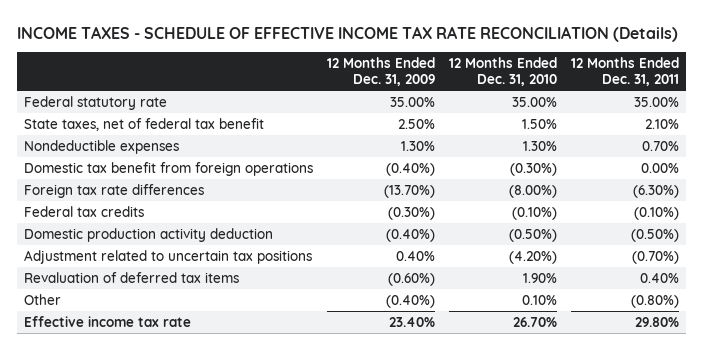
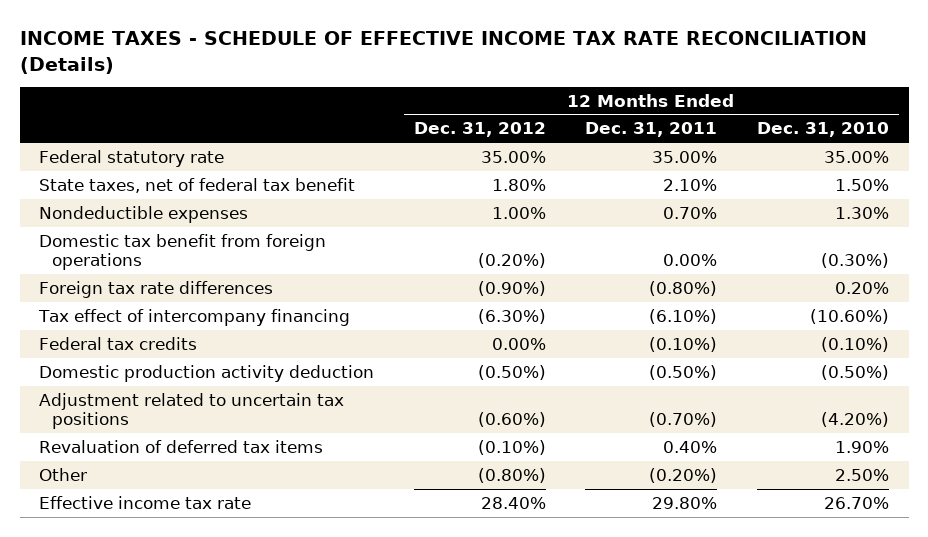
- | 12 Months Ended Dec. 31, 2009 | 12 Months Ended Dec. 31, 2010 | 12 Months Ended Dec. 31, 2011
+ | 12 Months Ended Dec. 31, 2012 | 12 Months Ended Dec. 31, 2011 | 12 Months Ended Dec. 31, 2010
- Foreign tax rate differences | (13.70%) | (8.00%) | (6.30%)
+ Foreign tax rate differences | (0.90%) | (0.80%) | 0.20%
+ Tax effect of intercompany financing | (6.30%) | (6.10%) | (10.60%)
- Other | (0.40%) | 0.10% | (0.80%)
+ Other | (0.80%) | (0.20%) | 2.50%

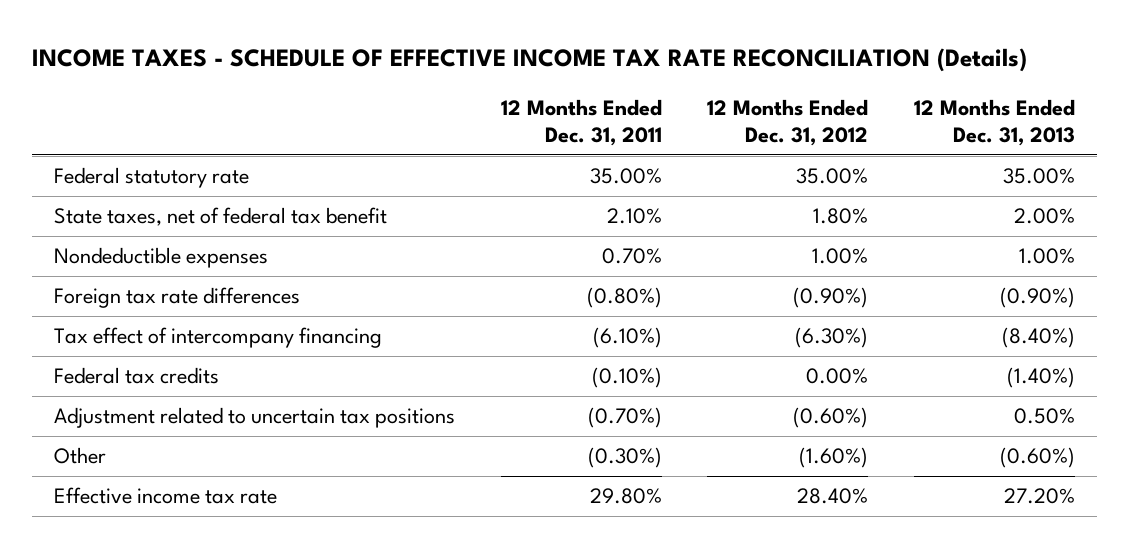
- | 12 Months Ended Dec. 31, 2012 | 12 Months Ended Dec. 31, 2011 | 12 Months Ended Dec. 31, 2010
+ | 12 Months Ended Dec. 31, 2011 | 12 Months Ended Dec. 31, 2012 | 12 Months Ended Dec. 31, 2013
- Domestic tax benefit from foreign operations | (0.20%) | 0.00% | (0.30%)
- Domestic production activity deduction | (0.50%) | (0.50%) | (0.50%)
- Revaluation of deferred tax items | (0.10%) | 0.40% | 1.90%
- Other | (0.80%) | (0.20%) | 2.50%
+ Other | (0.30%) | (1.60%) | (0.60%)

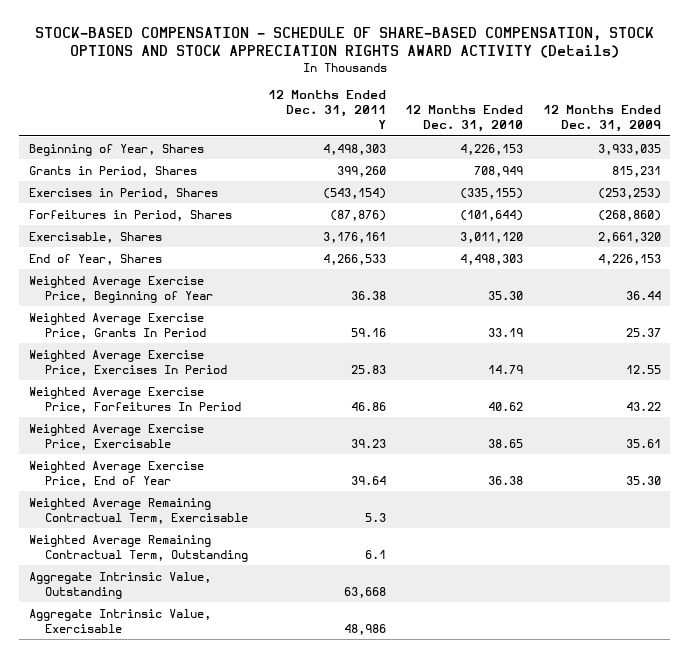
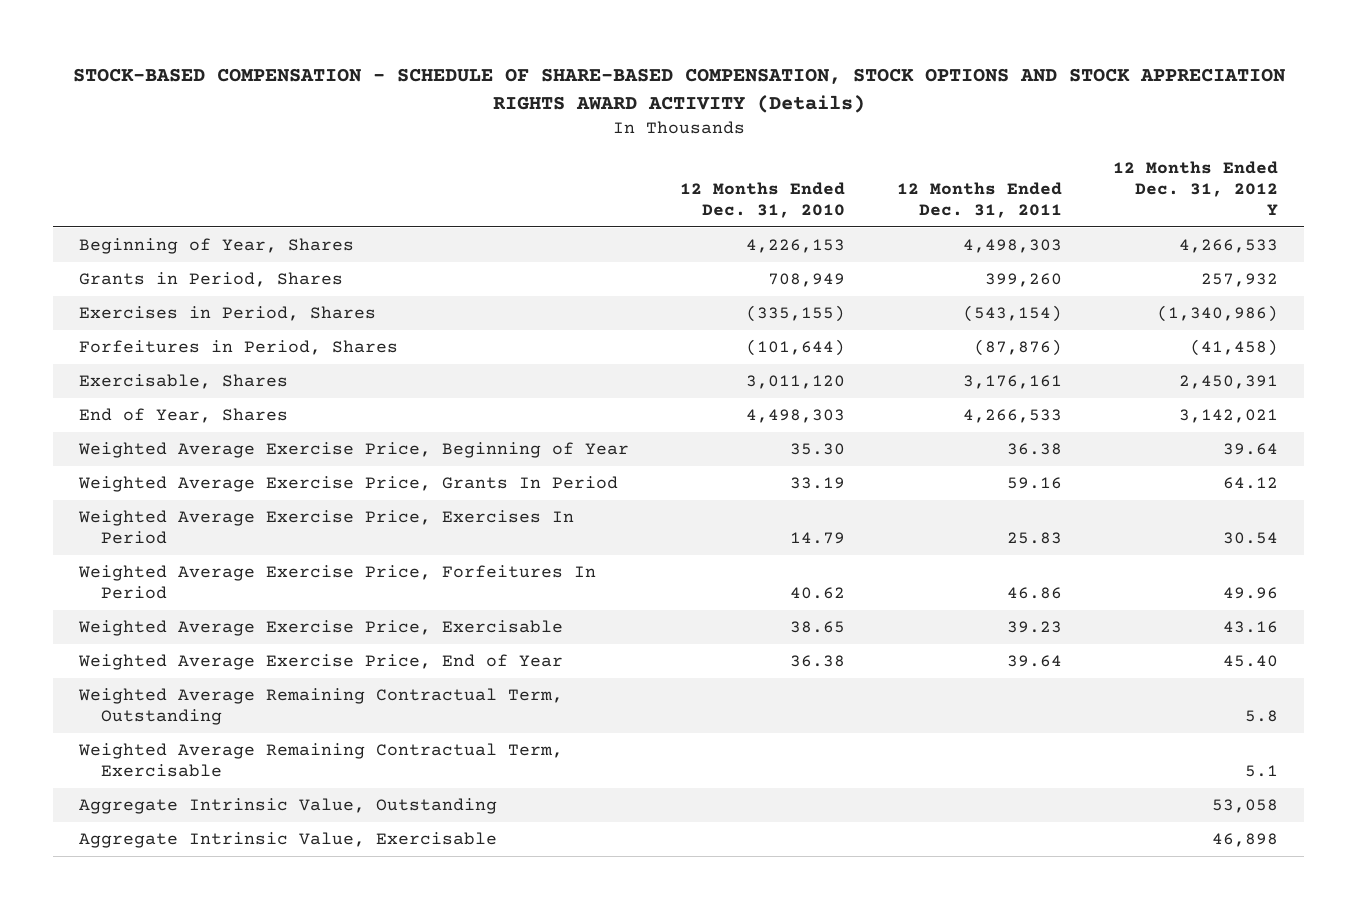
- | 12 Months Ended Dec. 31, 2011 Y | 12 Months Ended Dec. 31, 2010 | 12 Months Ended Dec. 31, 2009
+ | 12 Months Ended Dec. 31, 2010 | 12 Months Ended Dec. 31, 2011 | 12 Months Ended Dec. 31, 2012 Y
moved down: Weighted Average Remaining Contractual Term, Exercisable | | | 5.1

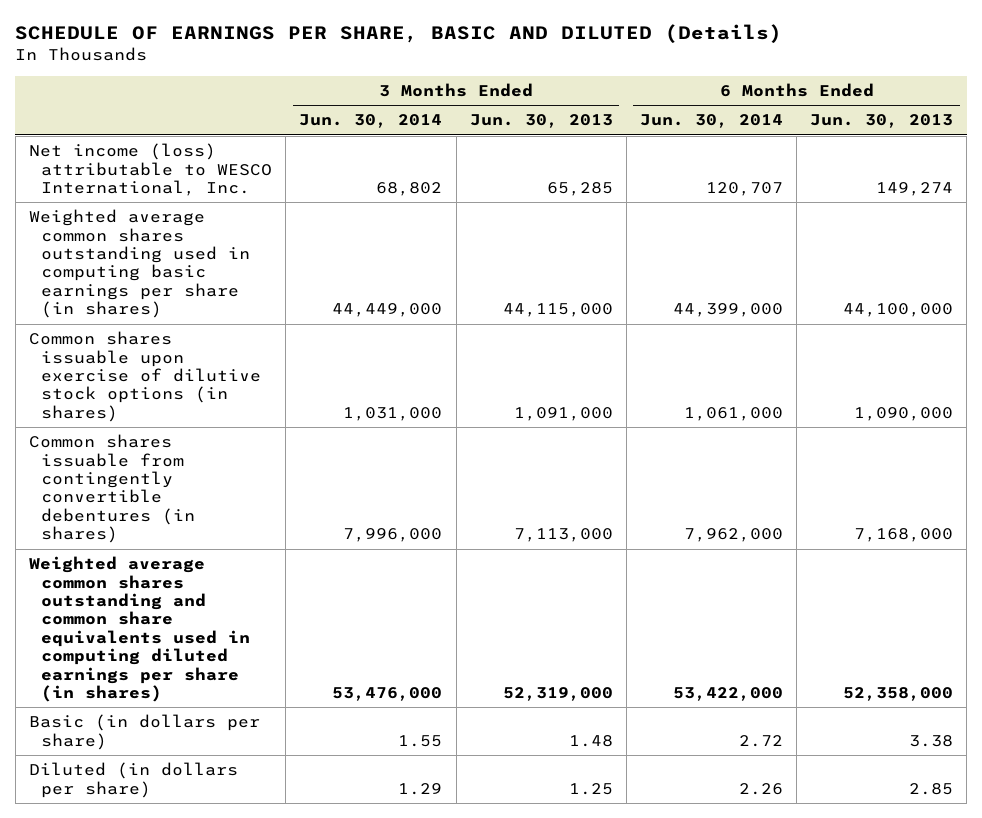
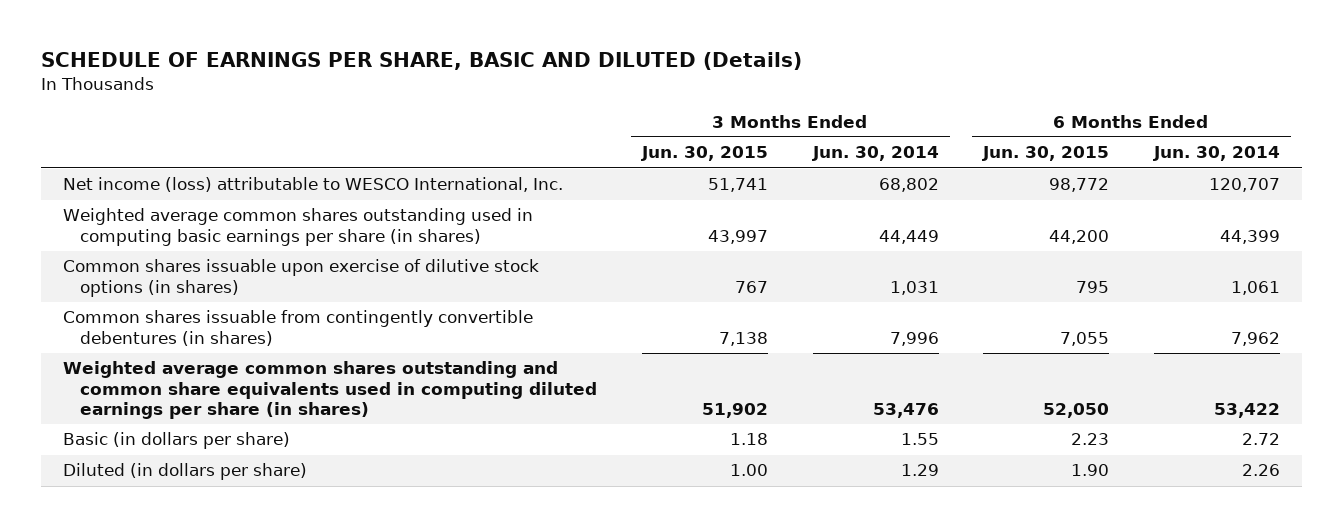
- | 3 Months Ended Jun. 30, 2014 | 3 Months Ended Jun. 30, 2013 | 6 Months Ended Jun. 30, 2014 | 6 Months Ended Jun. 30, 2013
+ | 3 Months Ended Jun. 30, 2015 | 3 Months Ended Jun. 30, 2014 | 6 Months Ended Jun. 30, 2015 | 6 Months Ended Jun. 30, 2014
- Weighted average common shares outstanding used in computing basic earnings per share (in shares) | 44,449,000 | 44,115,000 | 44,399,000 | 44,100,000
- Common shares issuable upon exercise of dilutive stock options (in shares) | 1,031,000 | 1,091,000 | 1,061,000 | 1,090,000
- Common shares issuable from contingently convertible debentures (in shares) | 7,996,000 | 7,113,000 | 7,962,000 | 7,168,000
- Weighted average common shares outstanding and common share equivalents used in computing diluted earnings per share (in shares) | 53,476,000 | 52,319,000 | 53,422,000 | 52,358,000
+ Weighted average common shares outstanding used in computing basic earnings per share (in shares) | 43,997 | 44,449 | 44,200 | 44,399
+ Common shares issuable upon exercise of dilutive stock options (in shares) | 767 | 1,031 | 795 | 1,061
+ Common shares issuable from contingently convertible debentures (in shares) | 7,138 | 7,996 | 7,055 | 7,962
+ Weighted average common shares outstanding and common share equivalents used in computing diluted earnings per share (in shares) | 51,902 | 53,476 | 52,050 | 53,422

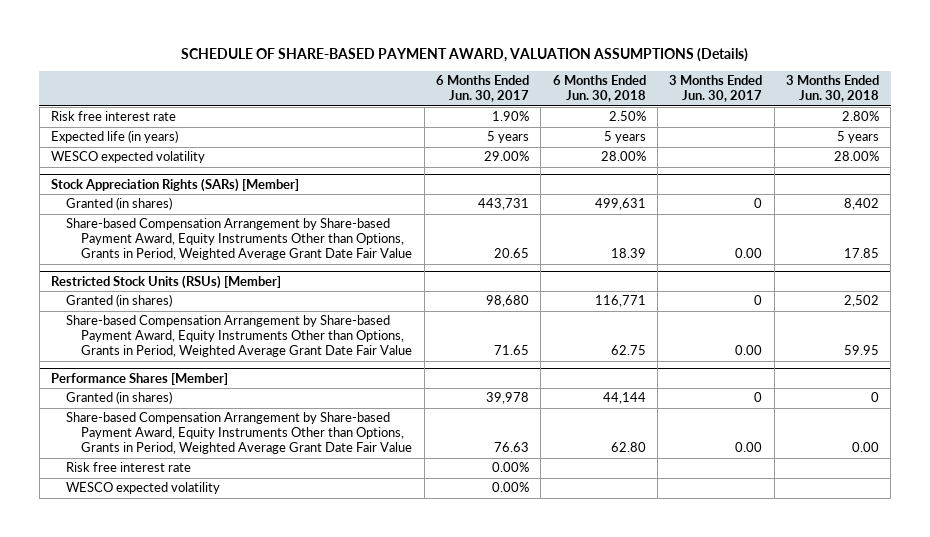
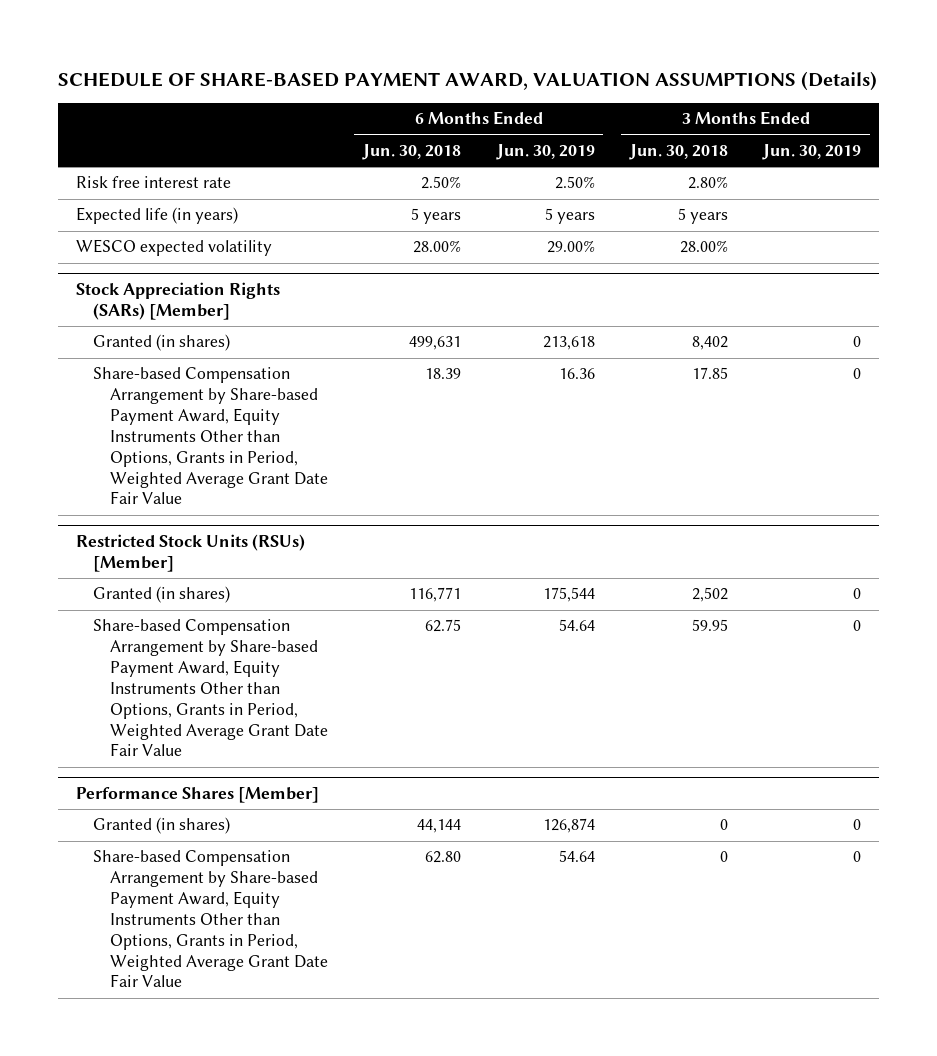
- | 6 Months Ended Jun. 30, 2017 | 6 Months Ended Jun. 30, 2018 | 3 Months Ended Jun. 30, 2017 | 3 Months Ended Jun. 30, 2018
+ | 6 Months Ended Jun. 30, 2018 | 6 Months Ended Jun. 30, 2019 | 3 Months Ended Jun. 30, 2018 | 3 Months Ended Jun. 30, 2019
@ Performance Shares [Member]
- Share-based Compensation Arrangement by Share-based Payment Award, Equity Instruments Other than Options, Grants in Period, Weighted Average Grant Date Fair Value | 76.63 | 62.80 | 0.00 | 0.00
- Risk free interest rate | 0.00% | | |
- WESCO expected volatility | 0.00% | | |
+ Share-based Compensation Arrangement by Share-based Payment Award, Equity Instruments Other than Options, Grants in Period, Weighted Average Grant Date Fair Value | 62.80 | 54.64 | 0 | 0

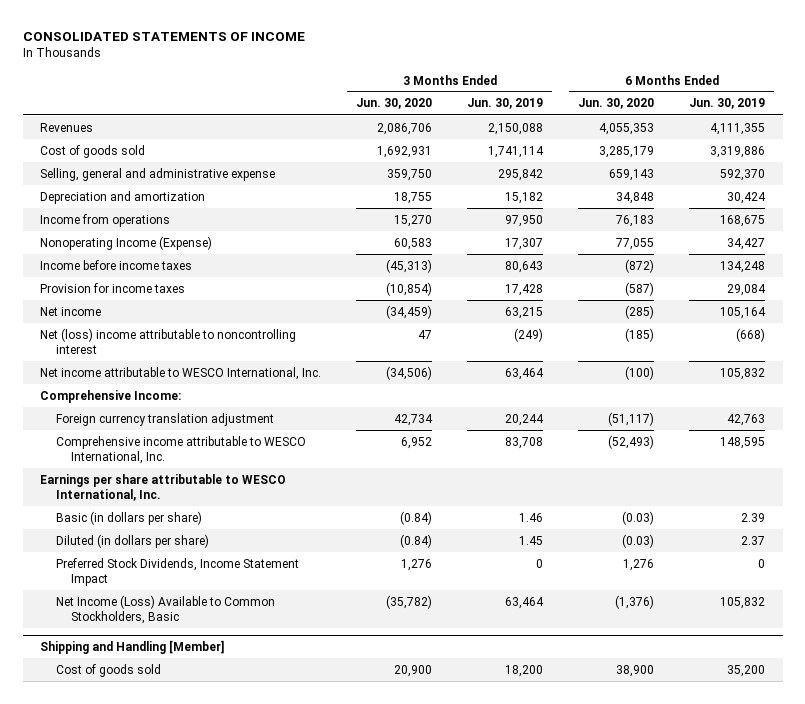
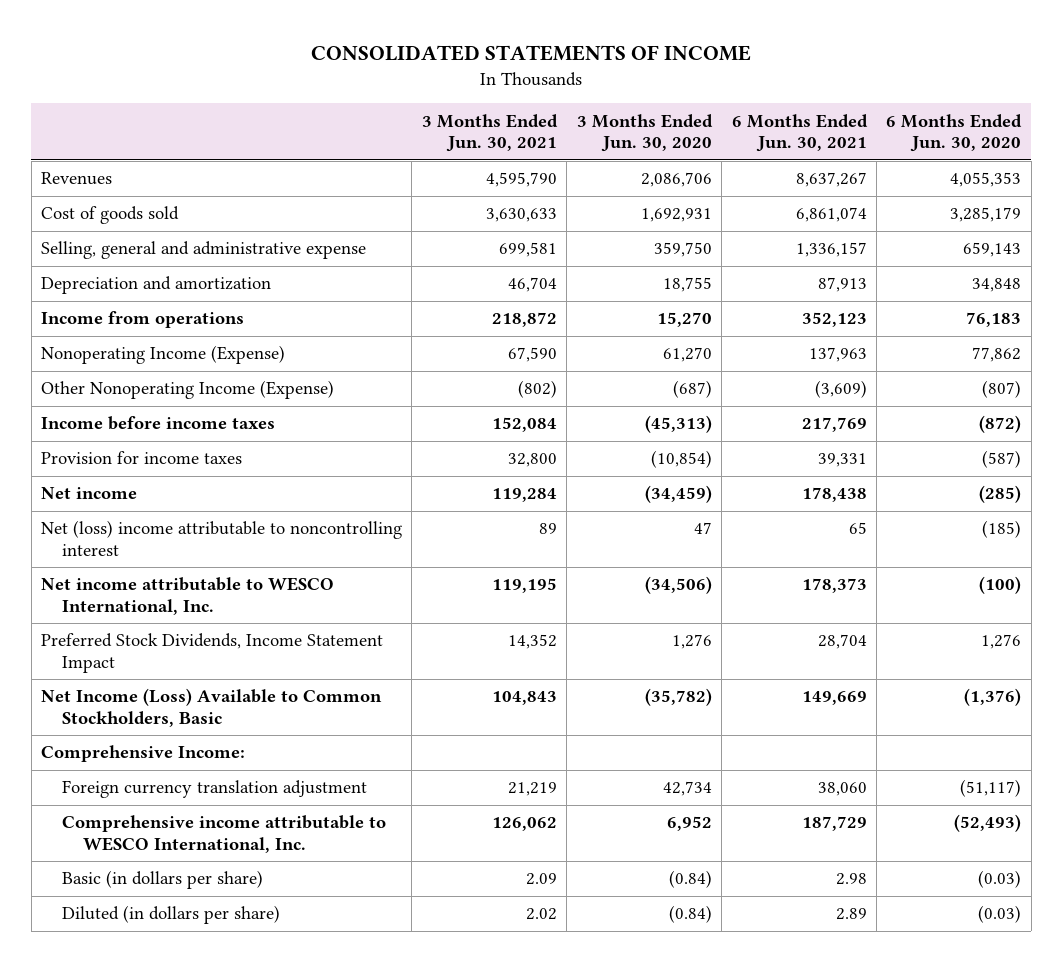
- | 3 Months Ended Jun. 30, 2020 | 3 Months Ended Jun. 30, 2019 | 6 Months Ended Jun. 30, 2020 | 6 Months Ended Jun. 30, 2019
+ | 3 Months Ended Jun. 30, 2021 | 3 Months Ended Jun. 30, 2020 | 6 Months Ended Jun. 30, 2021 | 6 Months Ended Jun. 30, 2020
- Nonoperating Income (Expense) | 60,583 | 17,307 | 77,055 | 34,427
+ Nonoperating Income (Expense) | 67,590 | 61,270 | 137,963 | 77,862
+ Other Nonoperating Income (Expense) | (802) | (687) | (3,609) | (807)
moved up: Preferred Stock Dividends, Income Statement Impact | 14,352 | 1,276 | 28,704 | 1,276
moved up: Net Income (Loss) Available to Common Stockholders, Basic | 104,843 | (35,782) | 149,669 | (1,376)
- Earnings per share attributable to WESCO International, Inc.
- Shipping and Handling [Member]
- Cost of goods sold | 20,900 | 18,200 | 38,900 | 35,200

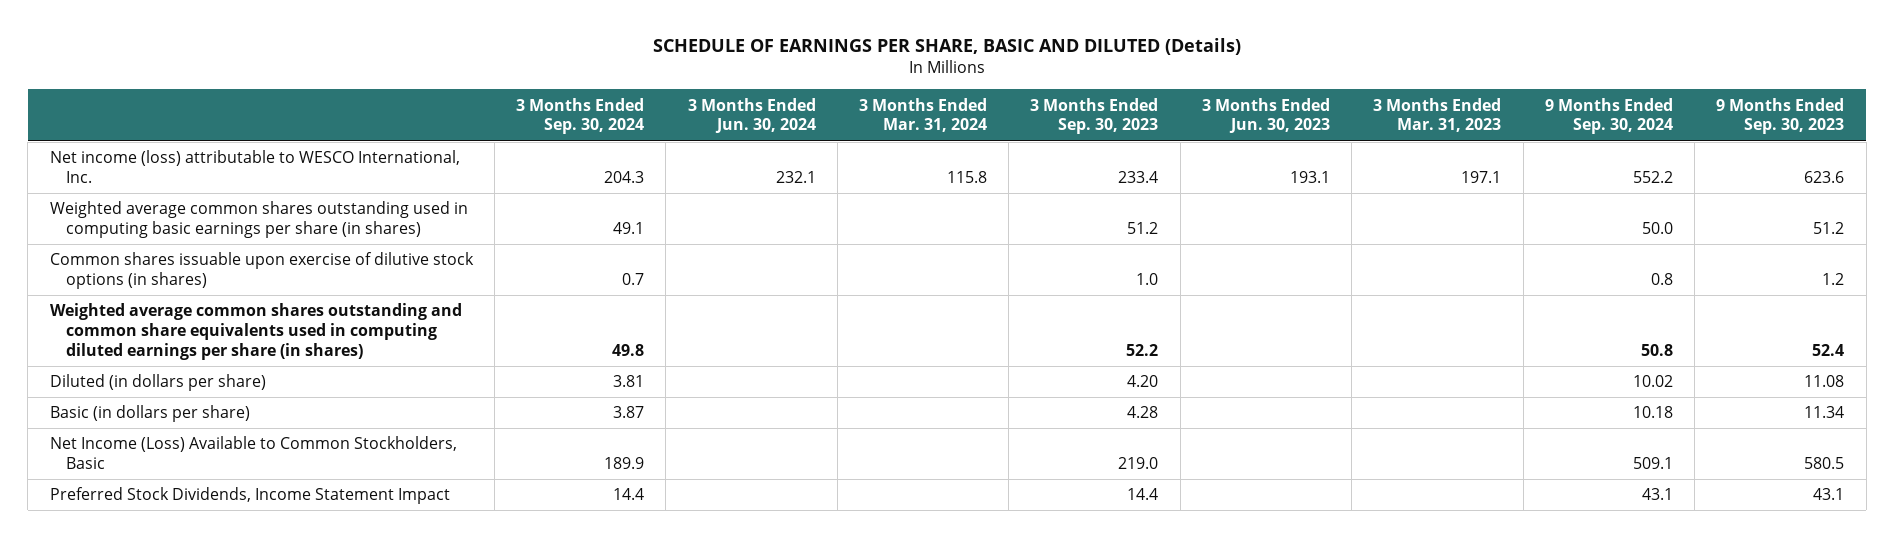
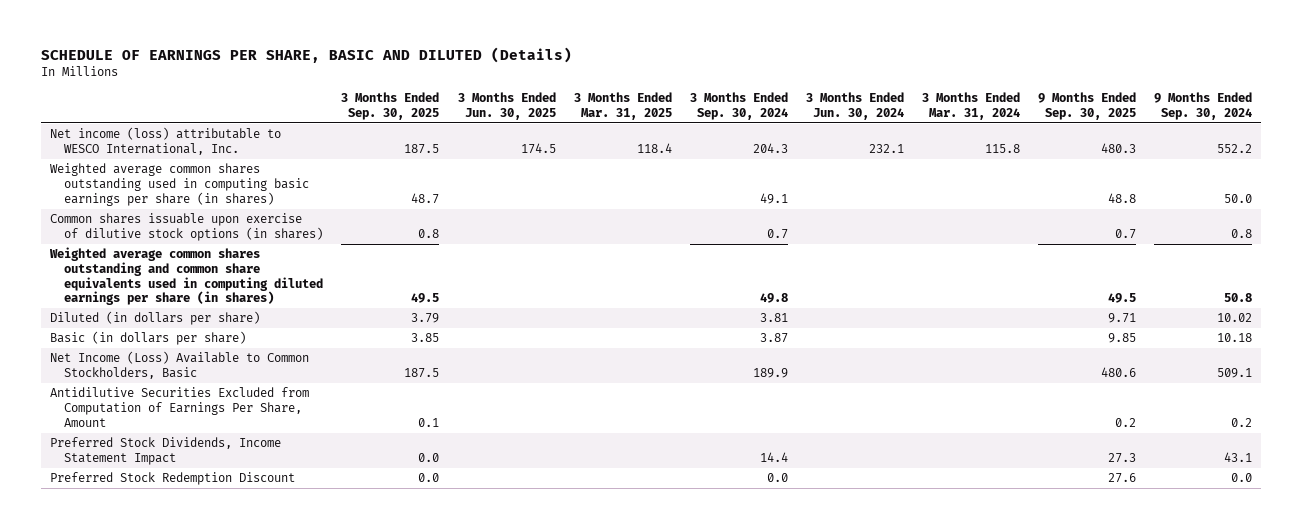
- | 3 Months Ended Sep. 30, 2024 | 3 Months Ended Jun. 30, 2024 | 3 Months Ended Mar. 31, 2024 | 3 Months Ended Sep. 30, 2023 | 3 Months Ended Jun. 30, 2023 | 3 Months Ended Mar. 31, 2023 | 9 Months Ended Sep. 30, 2024 | 9 Months Ended Sep. 30, 2023
+ | 3 Months Ended Sep. 30, 2025 | 3 Months Ended Jun. 30, 2025 | 3 Months Ended Mar. 31, 2025 | 3 Months Ended Sep. 30, 2024 | 3 Months Ended Jun. 30, 2024 | 3 Months Ended Mar. 31, 2024 | 9 Months Ended Sep. 30, 2025 | 9 Months Ended Sep. 30, 2024
+ Antidilutive Securities Excluded from Computation of Earnings Per Share, Amount | 0.1 | | | | | | 0.2 | 0.2
+ Preferred Stock Redemption Discount | 0.0 | | | 0.0 | | | 27.6 | 0.0

